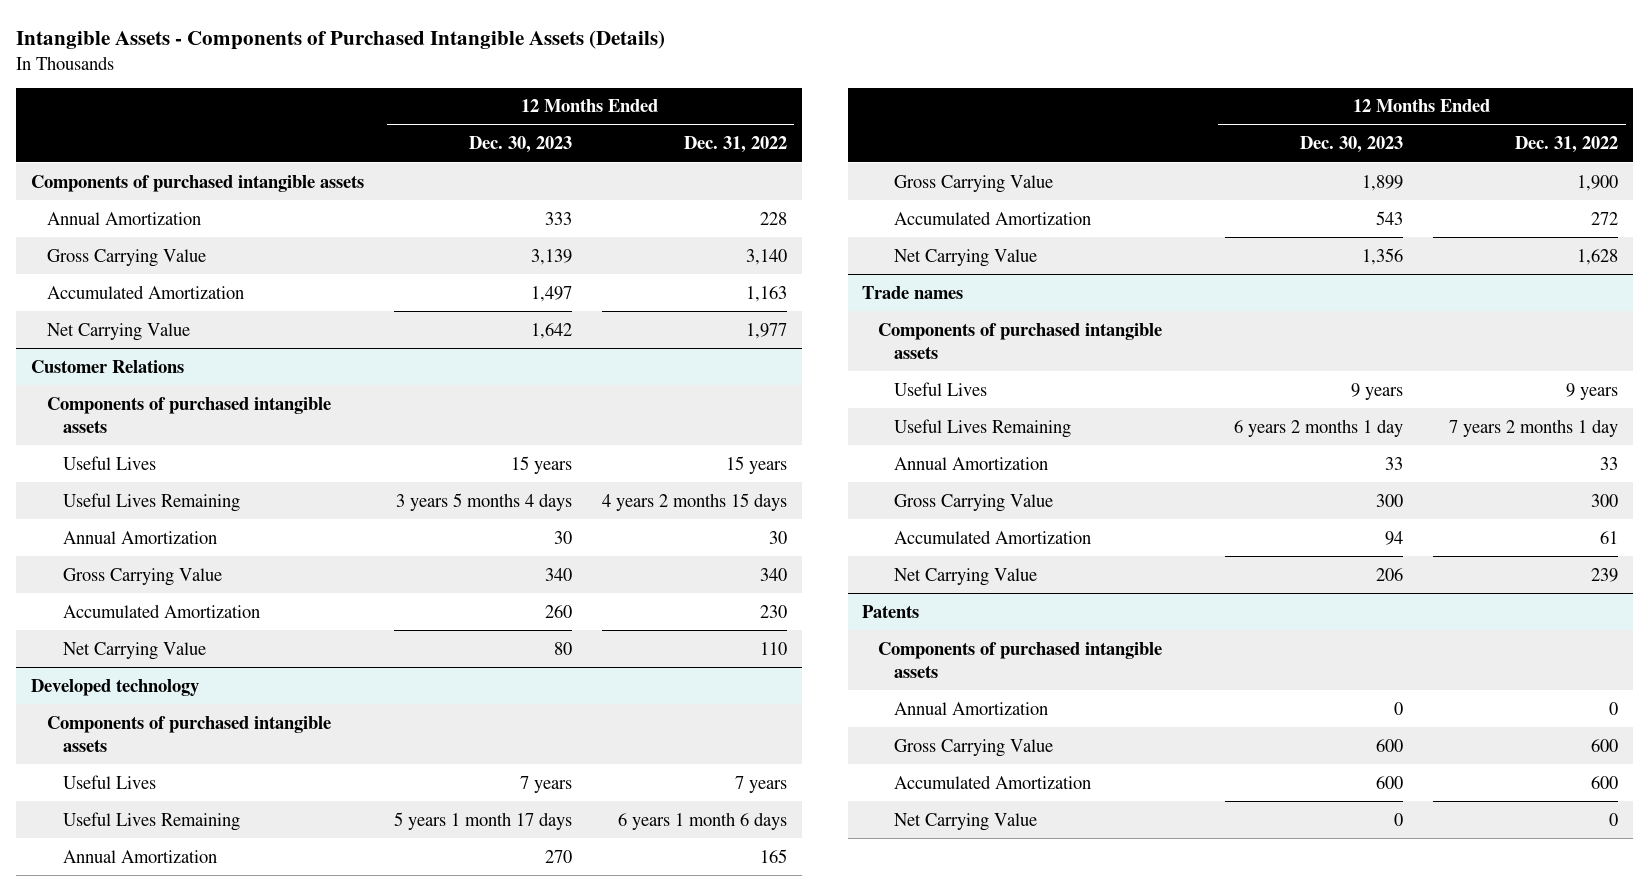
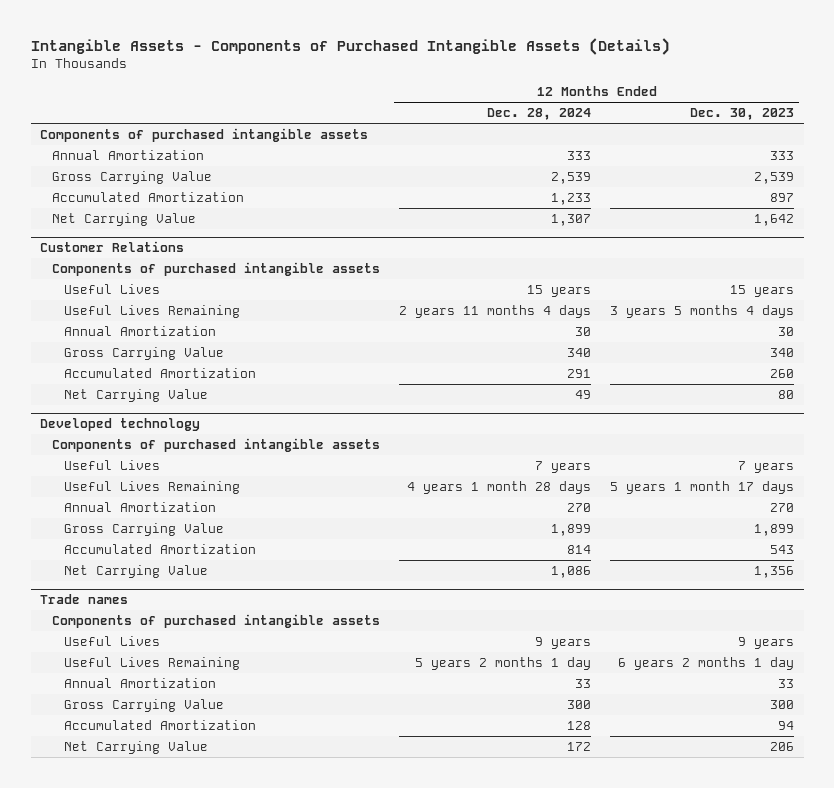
- | 12 Months Ended Dec. 30, 2023 | 12 Months Ended Dec. 31, 2022
+ | 12 Months Ended Dec. 28, 2024 | 12 Months Ended Dec. 30, 2023
- Gross Carrying Value | 3,139 | 3,140
- Accumulated Amortization | 1,497 | 1,163
+ Gross Carrying Value | 2,539 | 2,539
+ Accumulated Amortization | 1,233 | 897
- Patents
- Components of purchased intangible assets
- Annual Amortization | 0 | 0
- Gross Carrying Value | 600 | 600
- Accumulated Amortization | 600 | 600
- Net Carrying Value | 0 | 0

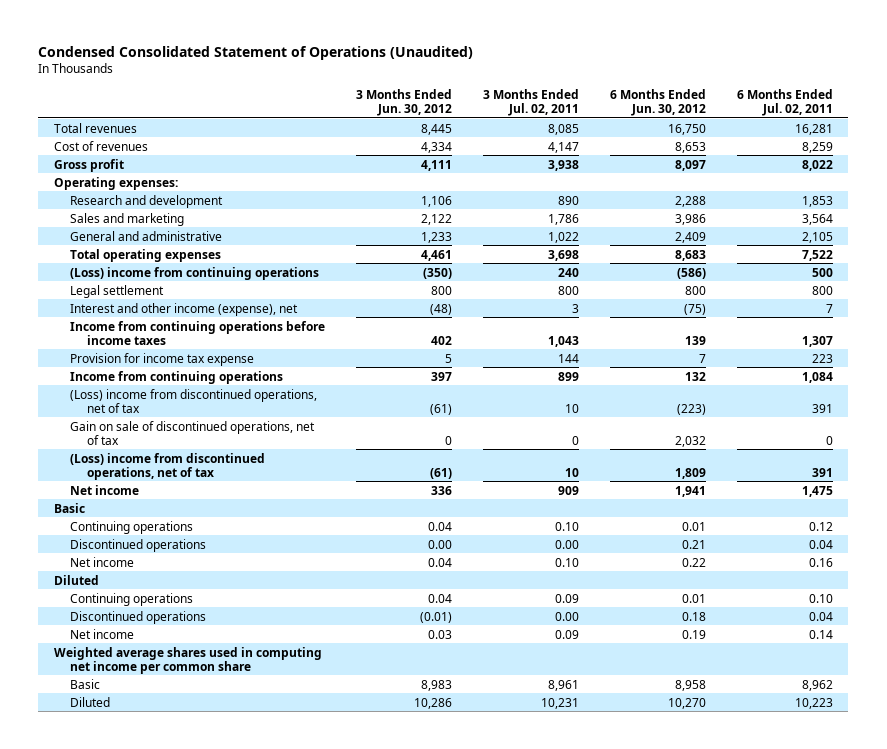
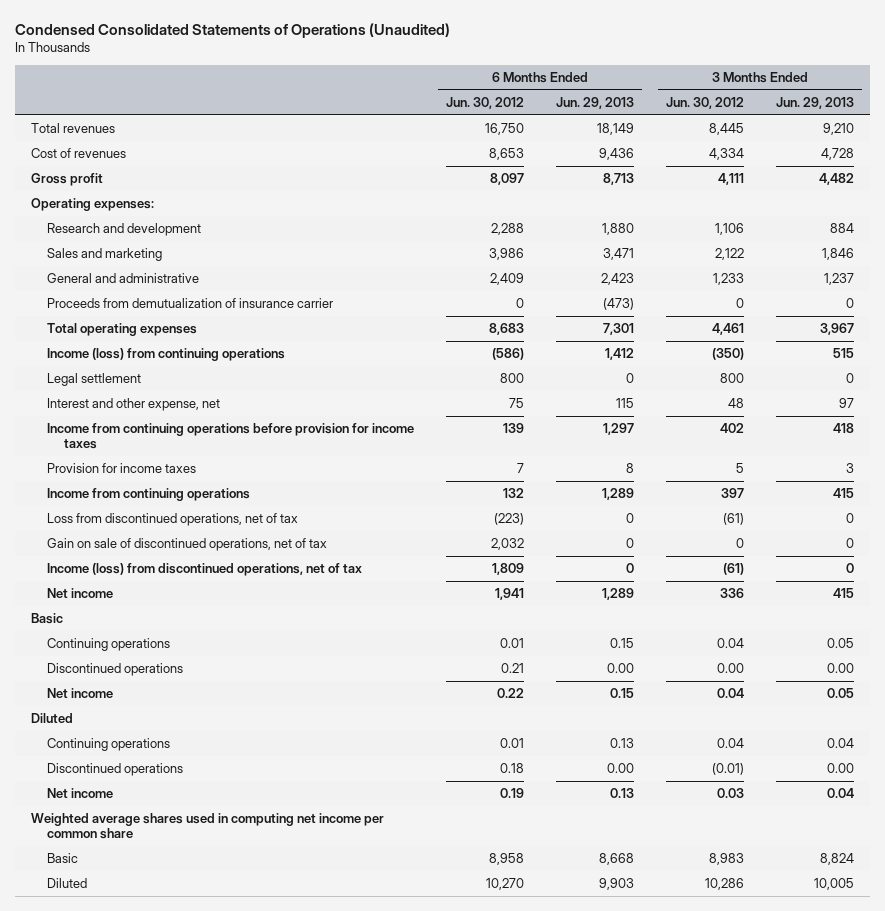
- Condensed Consolidated Statement of Operations (Unaudited)
+ Condensed Consolidated Statements of Operations (Unaudited)
- | 3 Months Ended Jun. 30, 2012 | 3 Months Ended Jul. 02, 2011 | 6 Months Ended Jun. 30, 2012 | 6 Months Ended Jul. 02, 2011
+ | 6 Months Ended Jun. 30, 2012 | 6 Months Ended Jun. 29, 2013 | 3 Months Ended Jun. 30, 2012 | 3 Months Ended Jun. 29, 2013
+ Proceeds from demutualization of insurance carrier | 0 | (473) | 0 | 0
- (Loss) income from continuing operations | (350) | 240 | (586) | 500
+ Income (loss) from continuing operations | (586) | 1,412 | (350) | 515
- Interest and other income (expense), net | (48) | 3 | (75) | 7
- Income from continuing operations before income taxes | 402 | 1,043 | 139 | 1,307
- Provision for income tax expense | 5 | 144 | 7 | 223
+ Interest and other expense, net | 75 | 115 | 48 | 97
+ Income from continuing operations before provision for income taxes | 139 | 1,297 | 402 | 418
+ Provision for income taxes | 7 | 8 | 5 | 3
- (Loss) income from discontinued operations, net of tax | (61) | 10 | (223) | 391
+ Loss from discontinued operations, net of tax | (223) | 0 | (61) | 0
- (Loss) income from discontinued operations, net of tax | (61) | 10 | 1,809 | 391
+ Income (loss) from discontinued operations, net of tax | 1,809 | 0 | (61) | 0

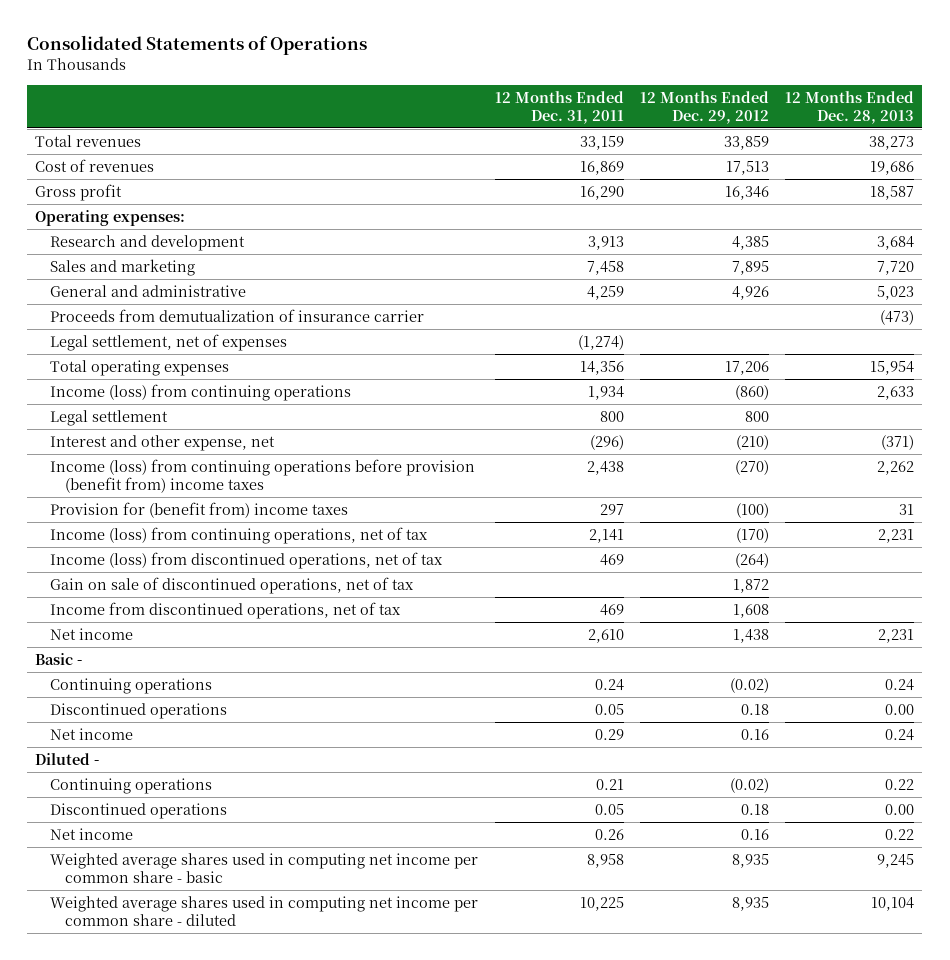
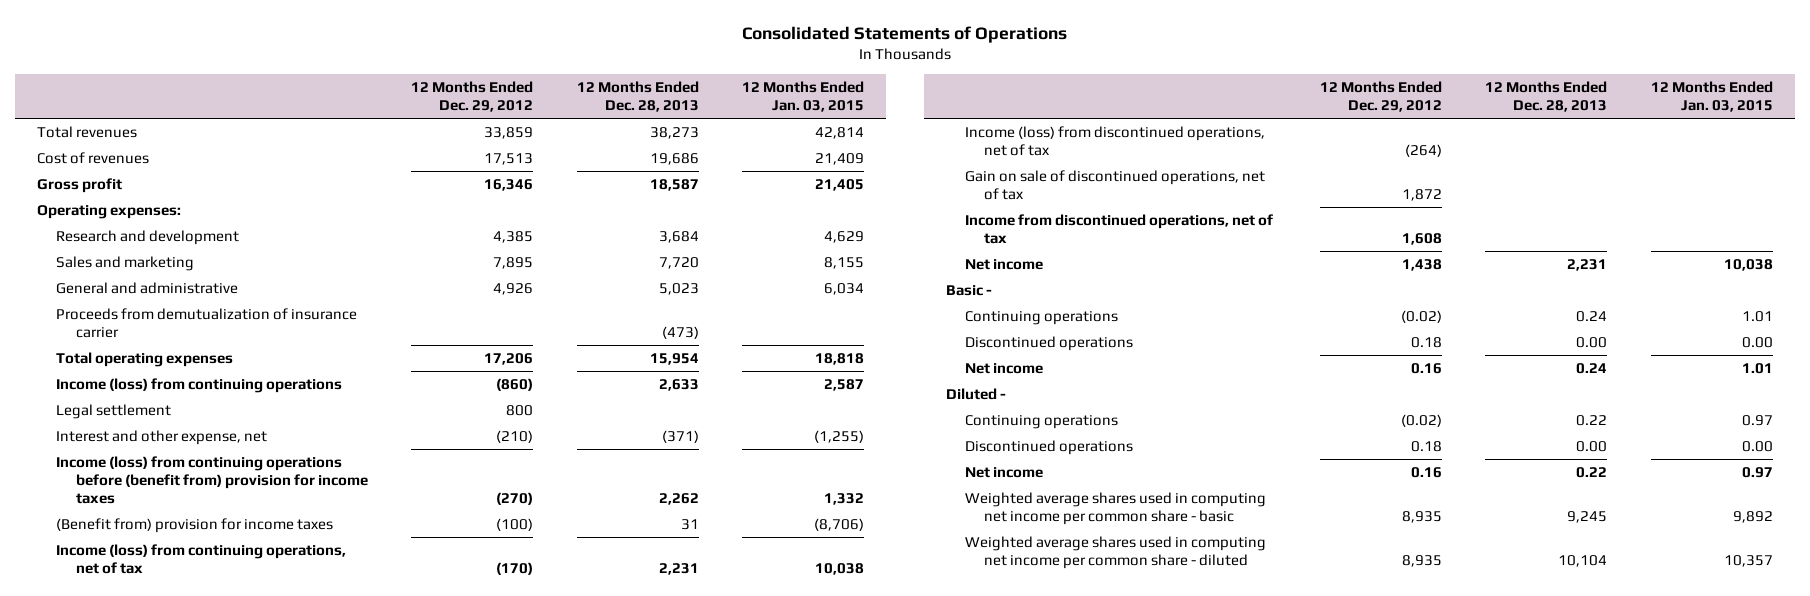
- | 12 Months Ended Dec. 31, 2011 | 12 Months Ended Dec. 29, 2012 | 12 Months Ended Dec. 28, 2013
+ | 12 Months Ended Dec. 29, 2012 | 12 Months Ended Dec. 28, 2013 | 12 Months Ended Jan. 03, 2015
- Legal settlement, net of expenses | (1,274) | |
- Income (loss) from continuing operations before provision (benefit from) income taxes | 2,438 | (270) | 2,262
- Provision for (benefit from) income taxes | 297 | (100) | 31
+ Income (loss) from continuing operations before (benefit from) provision for income taxes | (270) | 2,262 | 1,332
+ (Benefit from) provision for income taxes | (100) | 31 | (8,706)

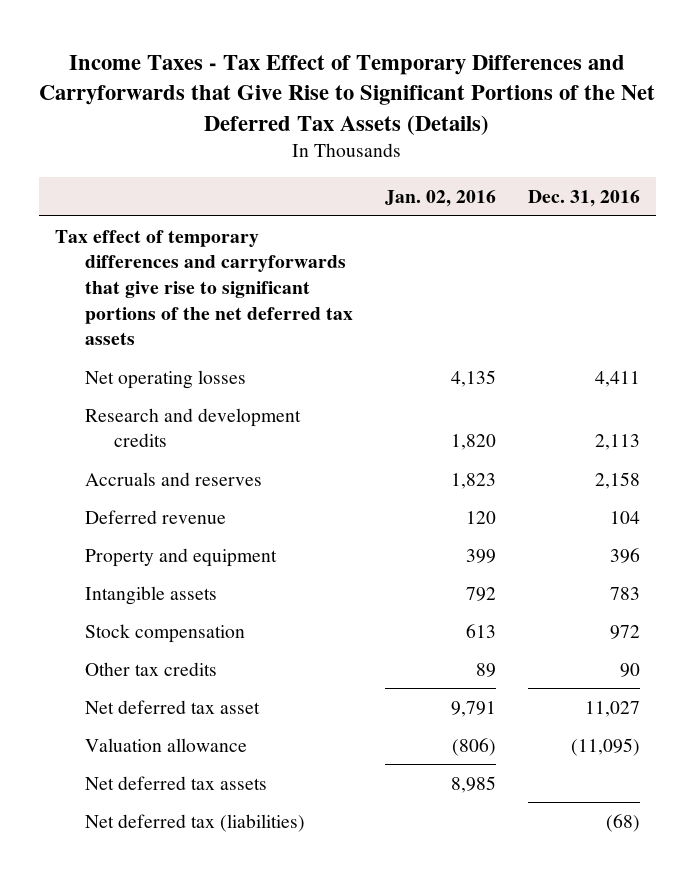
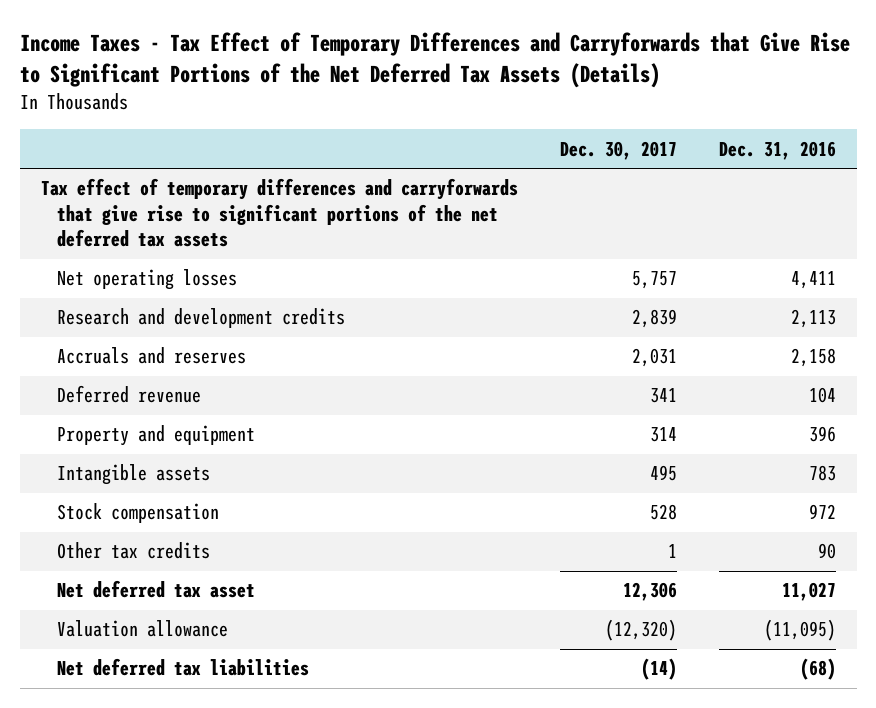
- | Jan. 02, 2016 | Dec. 31, 2016
+ | Dec. 30, 2017 | Dec. 31, 2016
- Net deferred tax assets | 8,985 |
- Net deferred tax (liabilities) | | (68)
+ Net deferred tax liabilities | (14) | (68)

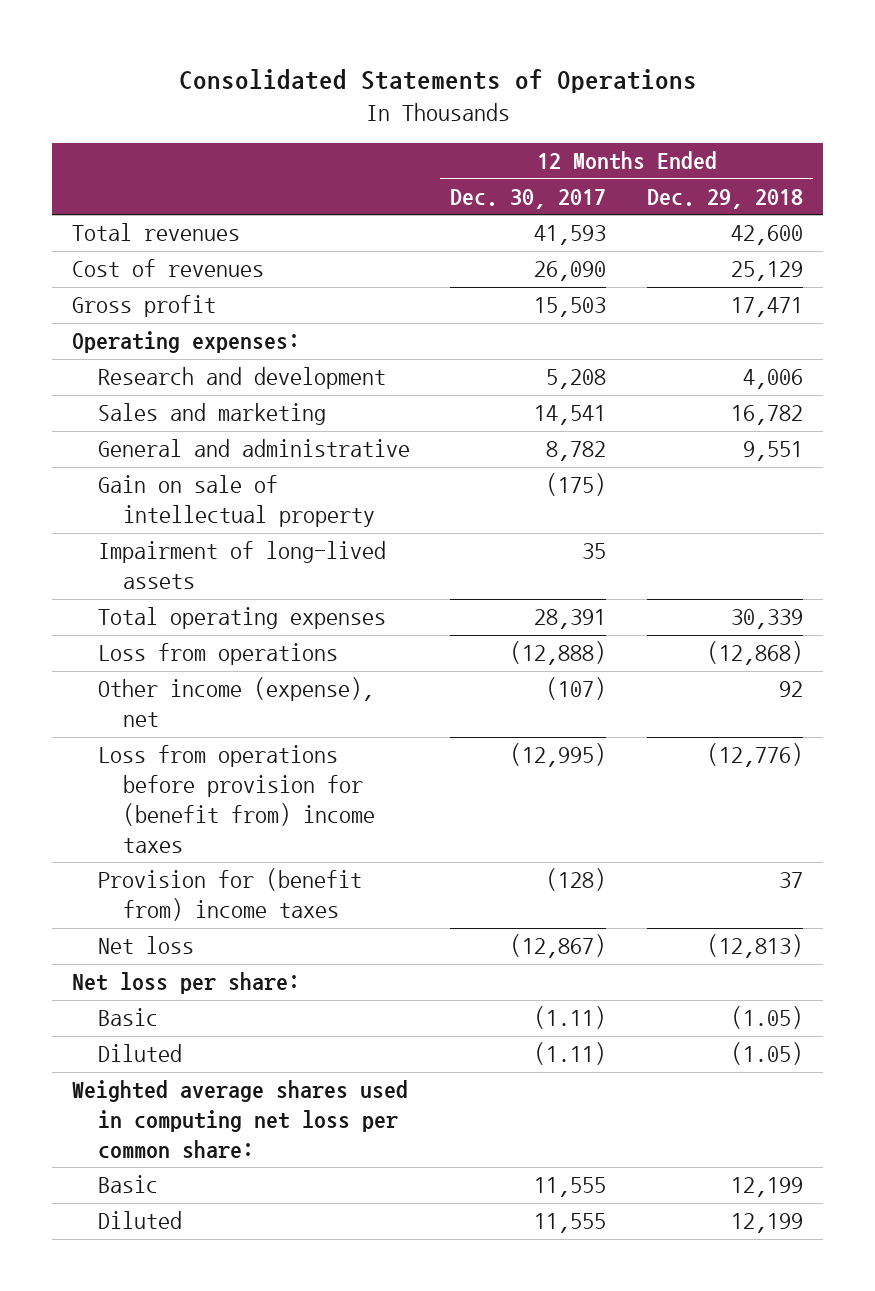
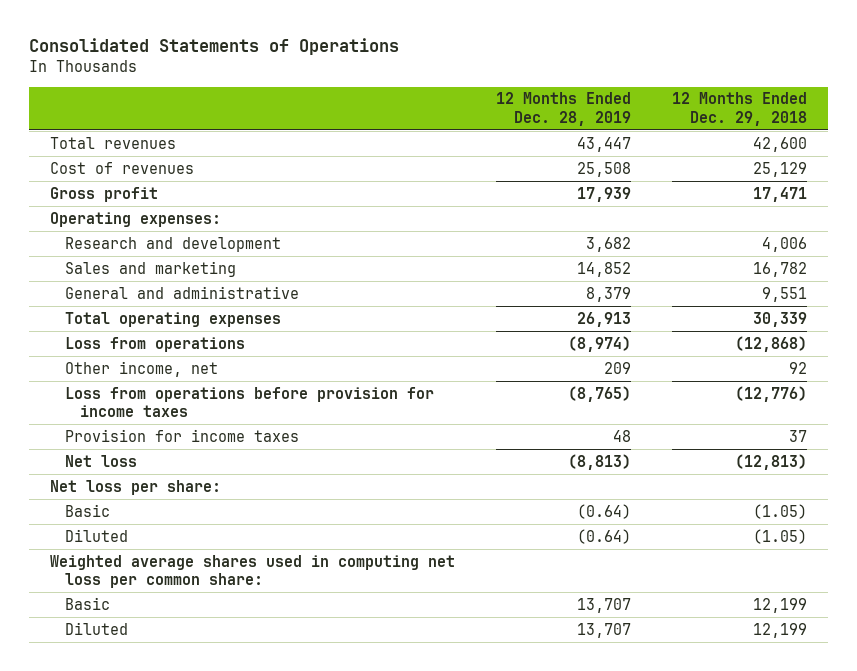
- | 12 Months Ended Dec. 30, 2017 | 12 Months Ended Dec. 29, 2018
+ | 12 Months Ended Dec. 28, 2019 | 12 Months Ended Dec. 29, 2018
- Gain on sale of intellectual property | (175) |
- Impairment of long-lived assets | 35 |
- Other income (expense), net | (107) | 92
- Loss from operations before provision for (benefit from) income taxes | (12,995) | (12,776)
- Provision for (benefit from) income taxes | (128) | 37
+ Other income, net | 209 | 92
+ Loss from operations before provision for income taxes | (8,765) | (12,776)
+ Provision for income taxes | 48 | 37

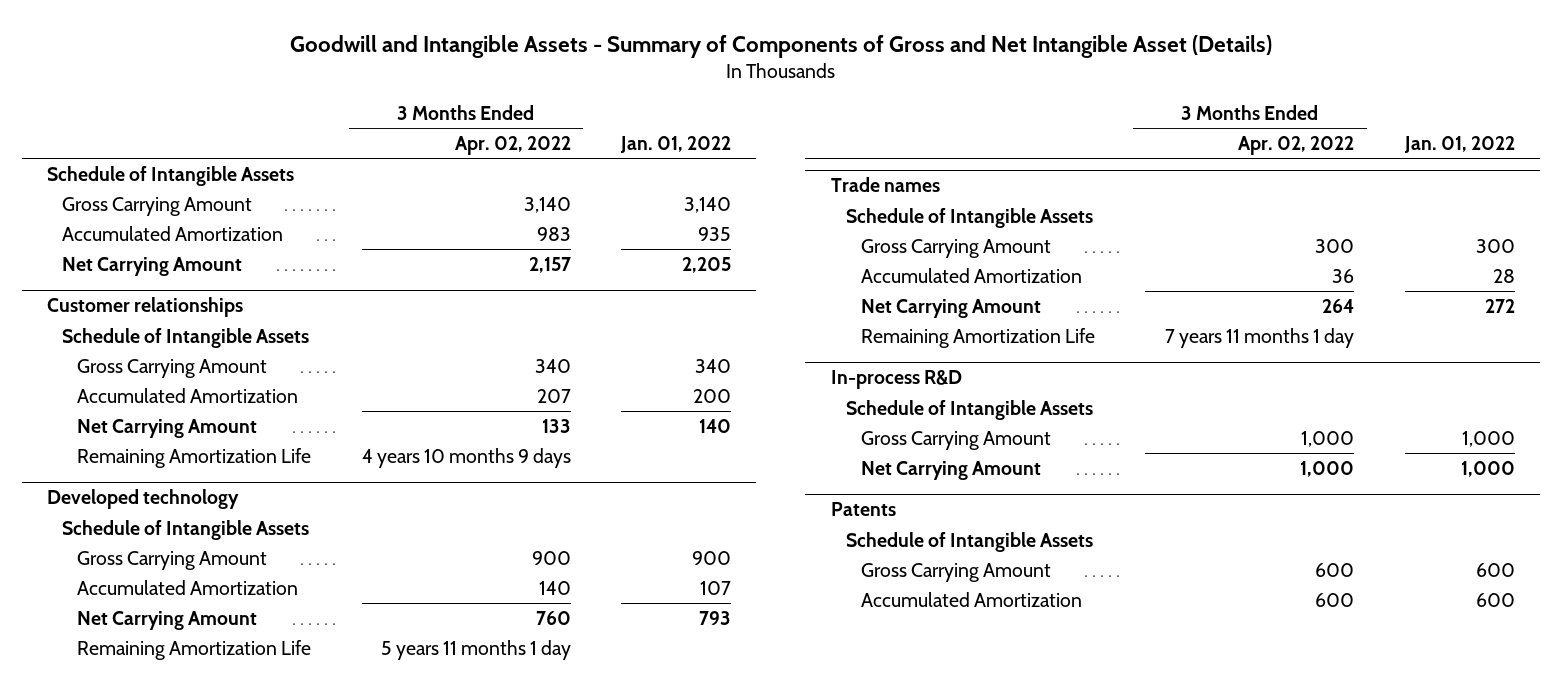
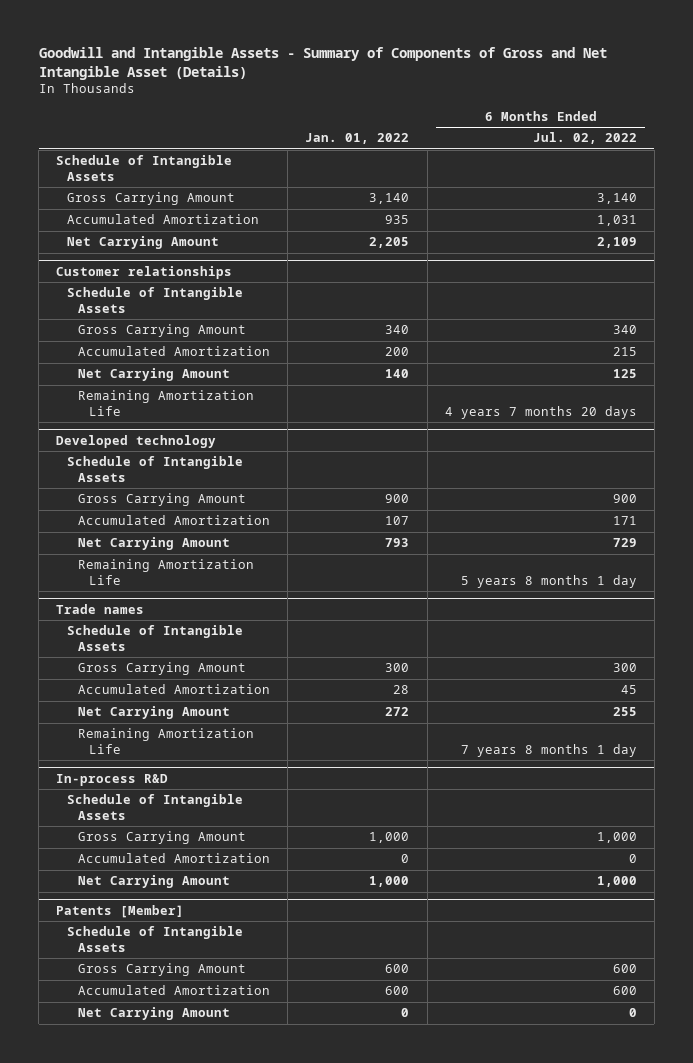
- | 3 Months Ended Apr. 02, 2022 | Jan. 01, 2022
+ | Jan. 01, 2022 | 6 Months Ended Jul. 02, 2022
@ In-process R&D
+ Accumulated Amortization | 0 | 0
- Patents
+ Patents [Member]
+ Net Carrying Amount | 0 | 0

